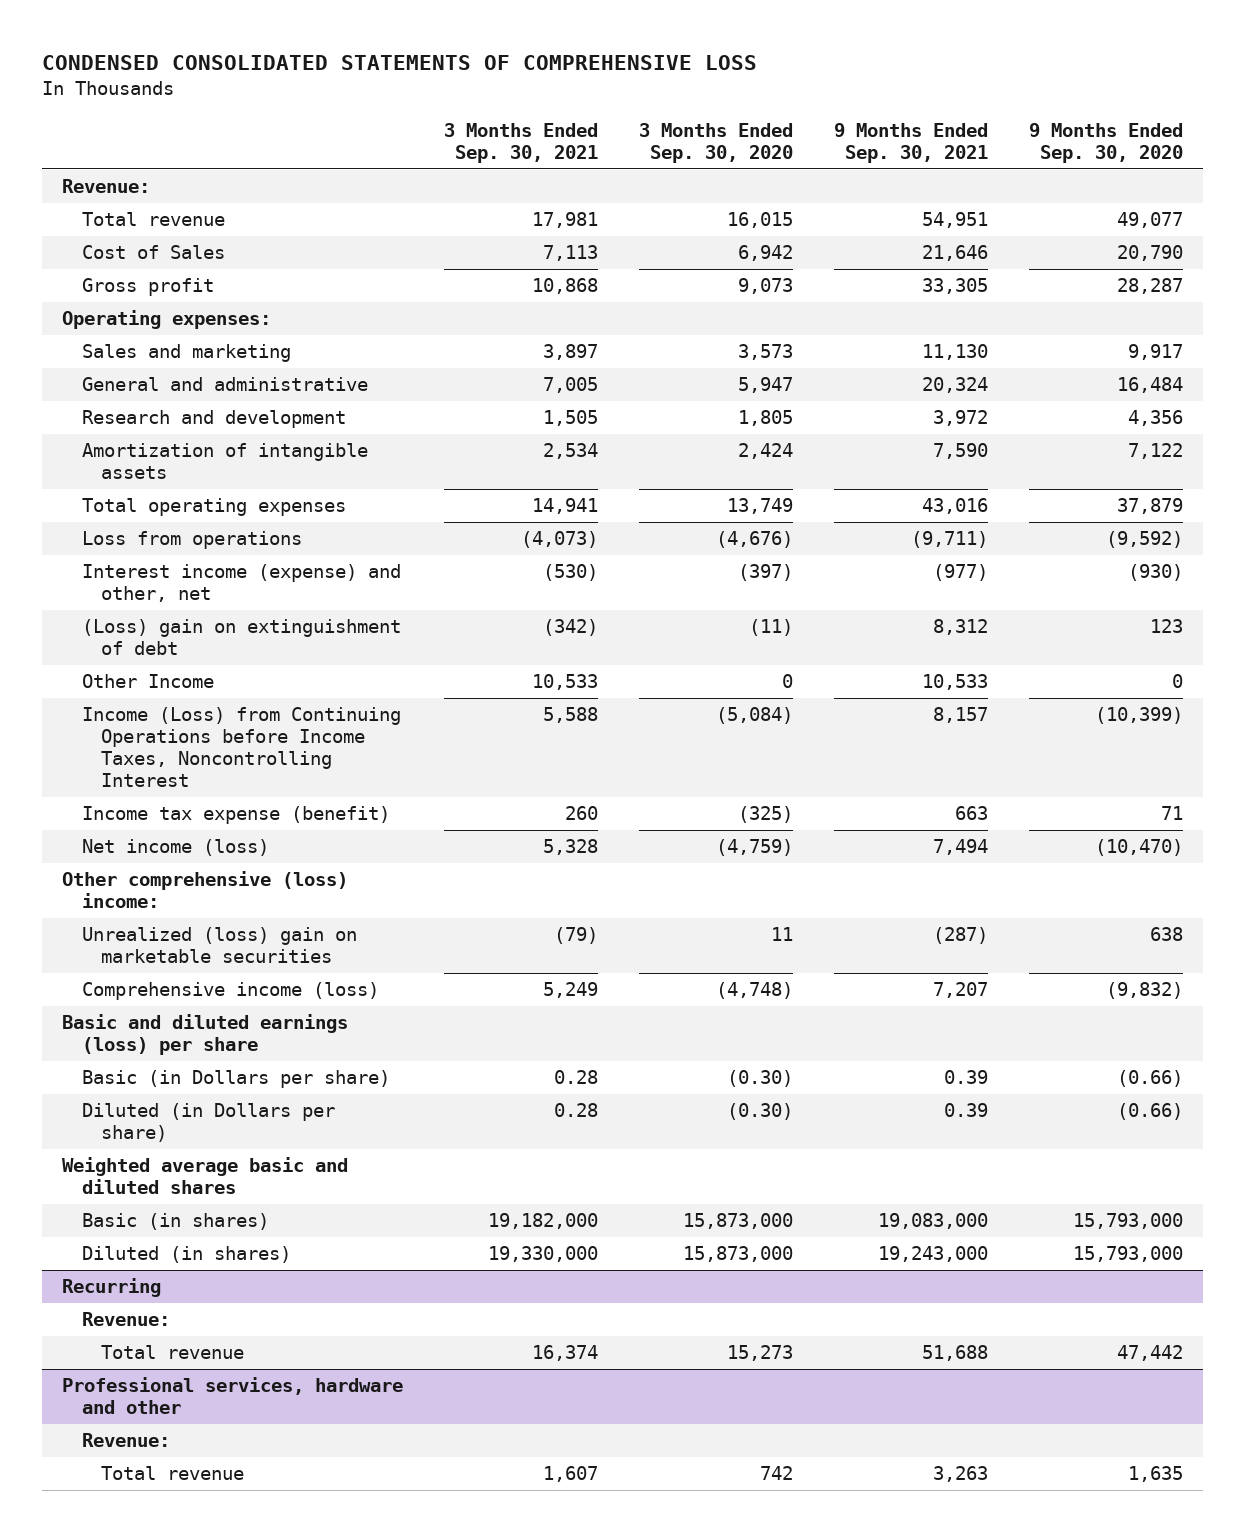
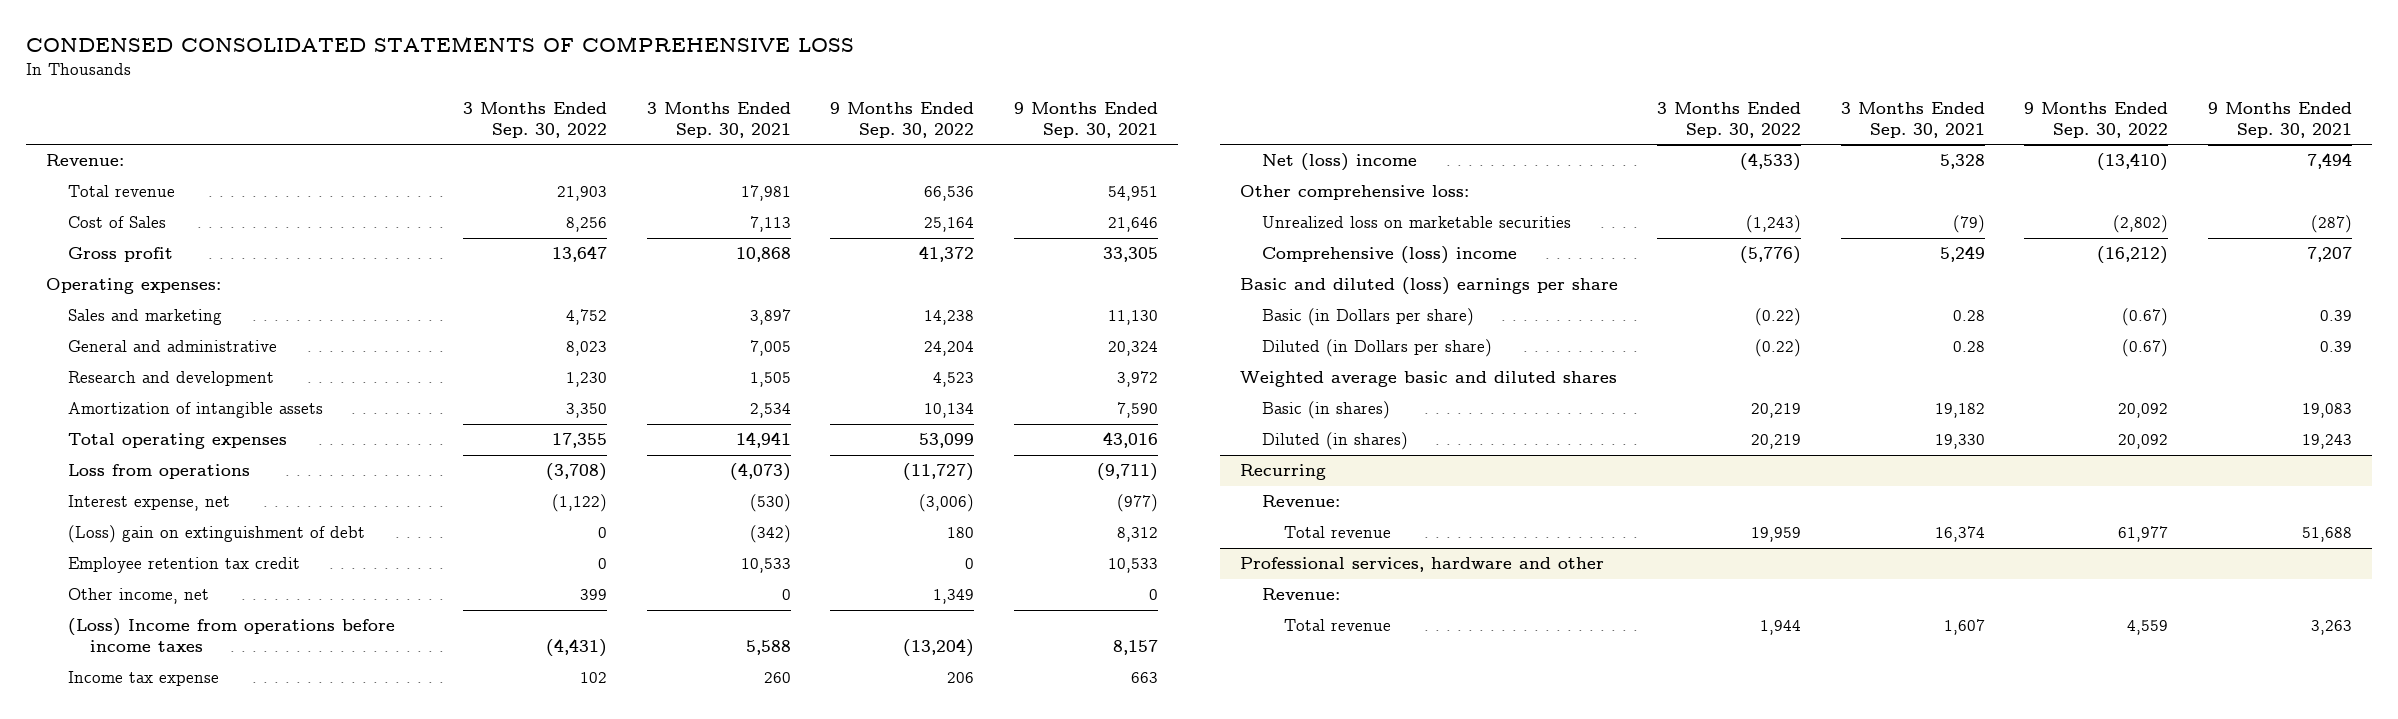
- | 3 Months Ended Sep. 30, 2021 | 3 Months Ended Sep. 30, 2020 | 9 Months Ended Sep. 30, 2021 | 9 Months Ended Sep. 30, 2020
+ | 3 Months Ended Sep. 30, 2022 | 3 Months Ended Sep. 30, 2021 | 9 Months Ended Sep. 30, 2022 | 9 Months Ended Sep. 30, 2021
- Interest income (expense) and other, net | (530) | (397) | (977) | (930)
+ Interest expense, net | (1,122) | (530) | (3,006) | (977)
- Other Income | 10,533 | 0 | 10,533 | 0
- Income (Loss) from Continuing Operations before Income Taxes, Noncontrolling Interest | 5,588 | (5,084) | 8,157 | (10,399)
- Income tax expense (benefit) | 260 | (325) | 663 | 71
- Net income (loss) | 5,328 | (4,759) | 7,494 | (10,470)
- Other comprehensive (loss) income:
- Unrealized (loss) gain on marketable securities | (79) | 11 | (287) | 638
- Comprehensive income (loss) | 5,249 | (4,748) | 7,207 | (9,832)
- Basic and diluted earnings (loss) per share
+ Employee retention tax credit | 0 | 10,533 | 0 | 10,533
+ Other income, net | 399 | 0 | 1,349 | 0
+ (Loss) Income from operations before income taxes | (4,431) | 5,588 | (13,204) | 8,157
+ Income tax expense | 102 | 260 | 206 | 663
+ Net (loss) income | (4,533) | 5,328 | (13,410) | 7,494
+ Other comprehensive loss:
+ Unrealized loss on marketable securities | (1,243) | (79) | (2,802) | (287)
+ Comprehensive (loss) income | (5,776) | 5,249 | (16,212) | 7,207
+ Basic and diluted (loss) earnings per share
- Basic (in shares) | 19,182,000 | 15,873,000 | 19,083,000 | 15,793,000
- Diluted (in shares) | 19,330,000 | 15,873,000 | 19,243,000 | 15,793,000
+ Basic (in shares) | 20,219 | 19,182 | 20,092 | 19,083
+ Diluted (in shares) | 20,219 | 19,330 | 20,092 | 19,243

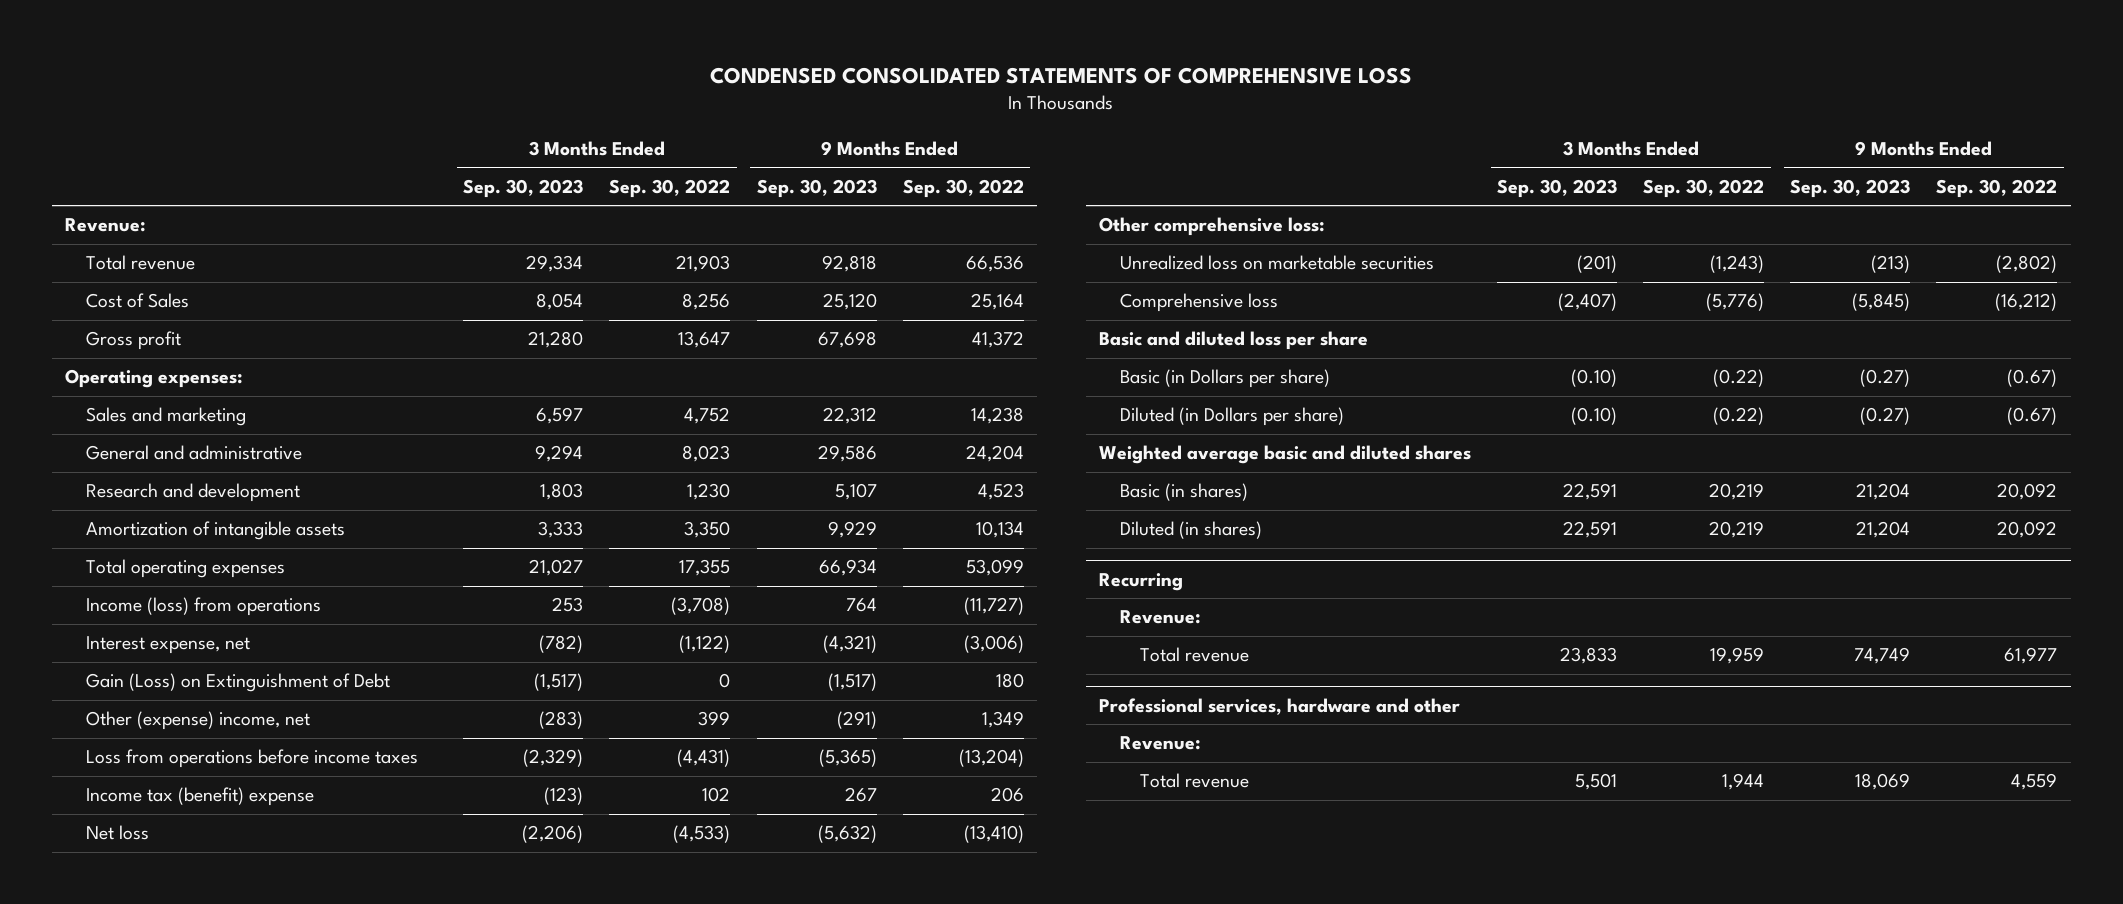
- | 3 Months Ended Sep. 30, 2022 | 3 Months Ended Sep. 30, 2021 | 9 Months Ended Sep. 30, 2022 | 9 Months Ended Sep. 30, 2021
+ | 3 Months Ended Sep. 30, 2023 | 3 Months Ended Sep. 30, 2022 | 9 Months Ended Sep. 30, 2023 | 9 Months Ended Sep. 30, 2022
- Loss from operations | (3,708) | (4,073) | (11,727) | (9,711)
+ Income (loss) from operations | 253 | (3,708) | 764 | (11,727)
- (Loss) gain on extinguishment of debt | 0 | (342) | 180 | 8,312
- Employee retention tax credit | 0 | 10,533 | 0 | 10,533
- Other income, net | 399 | 0 | 1,349 | 0
- (Loss) Income from operations before income taxes | (4,431) | 5,588 | (13,204) | 8,157
- Income tax expense | 102 | 260 | 206 | 663
- Net (loss) income | (4,533) | 5,328 | (13,410) | 7,494
+ Gain (Loss) on Extinguishment of Debt | (1,517) | 0 | (1,517) | 180
+ Other (expense) income, net | (283) | 399 | (291) | 1,349
+ Loss from operations before income taxes | (2,329) | (4,431) | (5,365) | (13,204)
+ Income tax (benefit) expense | (123) | 102 | 267 | 206
+ Net loss | (2,206) | (4,533) | (5,632) | (13,410)
- Comprehensive (loss) income | (5,776) | 5,249 | (16,212) | 7,207
- Basic and diluted (loss) earnings per share
+ Comprehensive loss | (2,407) | (5,776) | (5,845) | (16,212)
+ Basic and diluted loss per share

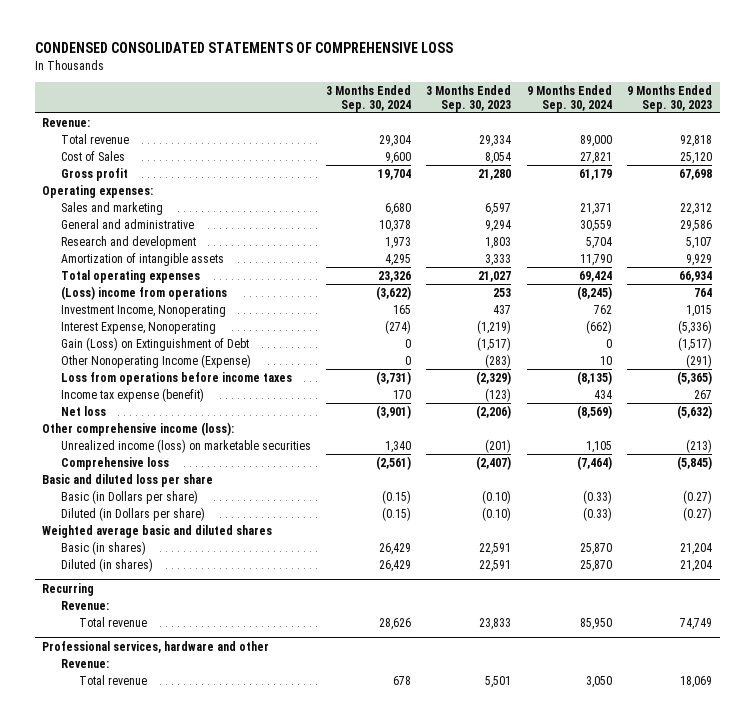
- | 3 Months Ended Sep. 30, 2023 | 3 Months Ended Sep. 30, 2022 | 9 Months Ended Sep. 30, 2023 | 9 Months Ended Sep. 30, 2022
+ | 3 Months Ended Sep. 30, 2024 | 3 Months Ended Sep. 30, 2023 | 9 Months Ended Sep. 30, 2024 | 9 Months Ended Sep. 30, 2023
- Income (loss) from operations | 253 | (3,708) | 764 | (11,727)
- Interest expense, net | (782) | (1,122) | (4,321) | (3,006)
+ (Loss) income from operations | (3,622) | 253 | (8,245) | 764
+ Investment Income, Nonoperating | 165 | 437 | 762 | 1,015
+ Interest Expense, Nonoperating | (274) | (1,219) | (662) | (5,336)
- Other (expense) income, net | (283) | 399 | (291) | 1,349
+ Other Nonoperating Income (Expense) | 0 | (283) | 10 | (291)
- Income tax (benefit) expense | (123) | 102 | 267 | 206
+ Income tax expense (benefit) | 170 | (123) | 434 | 267
- Other comprehensive loss:
- Unrealized loss on marketable securities | (201) | (1,243) | (213) | (2,802)
+ Other comprehensive income (loss):
+ Unrealized income (loss) on marketable securities | 1,340 | (201) | 1,105 | (213)

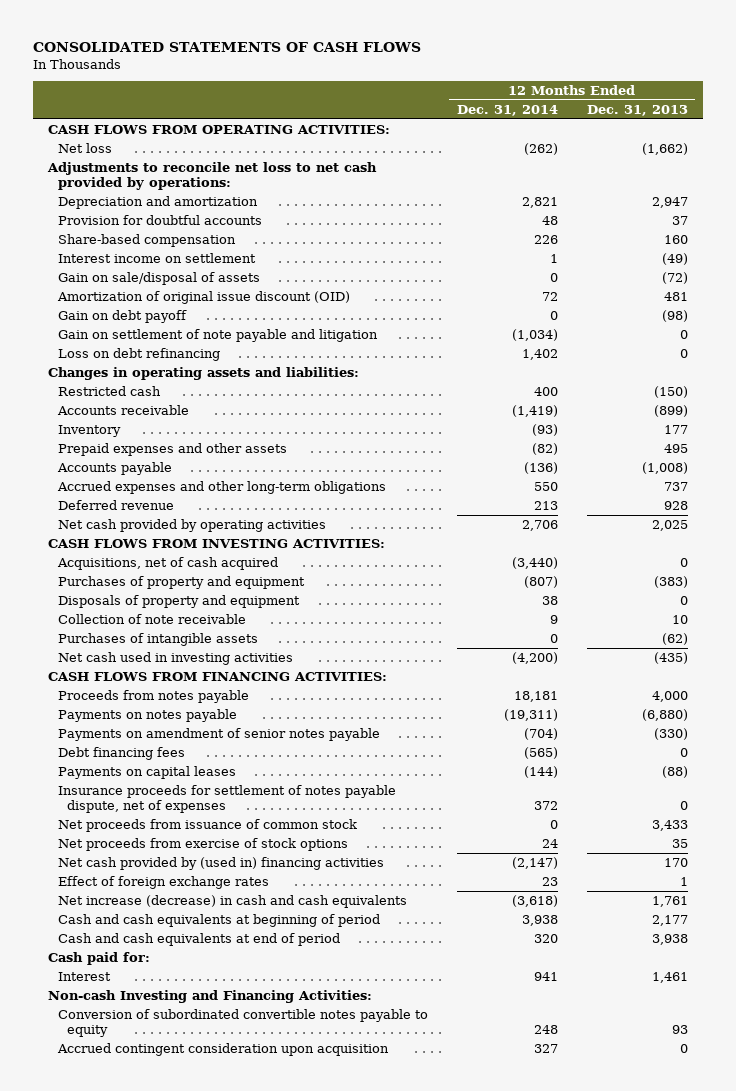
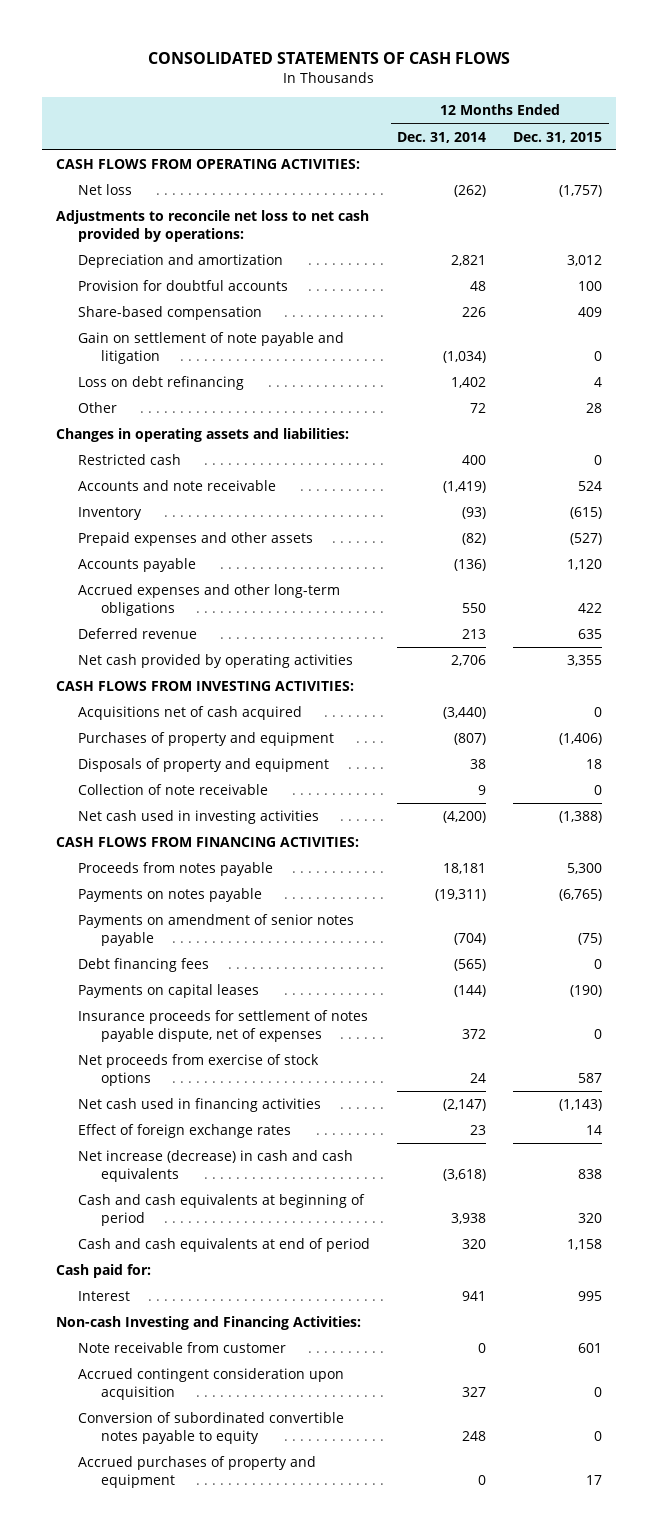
- | 12 Months Ended Dec. 31, 2014 | 12 Months Ended Dec. 31, 2013
+ | 12 Months Ended Dec. 31, 2014 | 12 Months Ended Dec. 31, 2015
- Interest income on settlement | 1 | (49)
- Gain on sale/disposal of assets | 0 | (72)
- Amortization of original issue discount (OID) | 72 | 481
- Gain on debt payoff | 0 | (98)
+ Other | 72 | 28
- Accounts receivable | (1,419) | (899)
+ Accounts and note receivable | (1,419) | 524
- Acquisitions, net of cash acquired | (3,440) | 0
+ Acquisitions net of cash acquired | (3,440) | 0
- Purchases of intangible assets | 0 | (62)
- Net proceeds from issuance of common stock | 0 | 3,433
- Net cash provided by (used in) financing activities | (2,147) | 170
+ Net cash used in financing activities | (2,147) | (1,143)
+ Note receivable from customer | 0 | 601
moved down: Conversion of subordinated convertible notes payable to equity | 248 | 0
+ Accrued purchases of property and equipment | 0 | 17

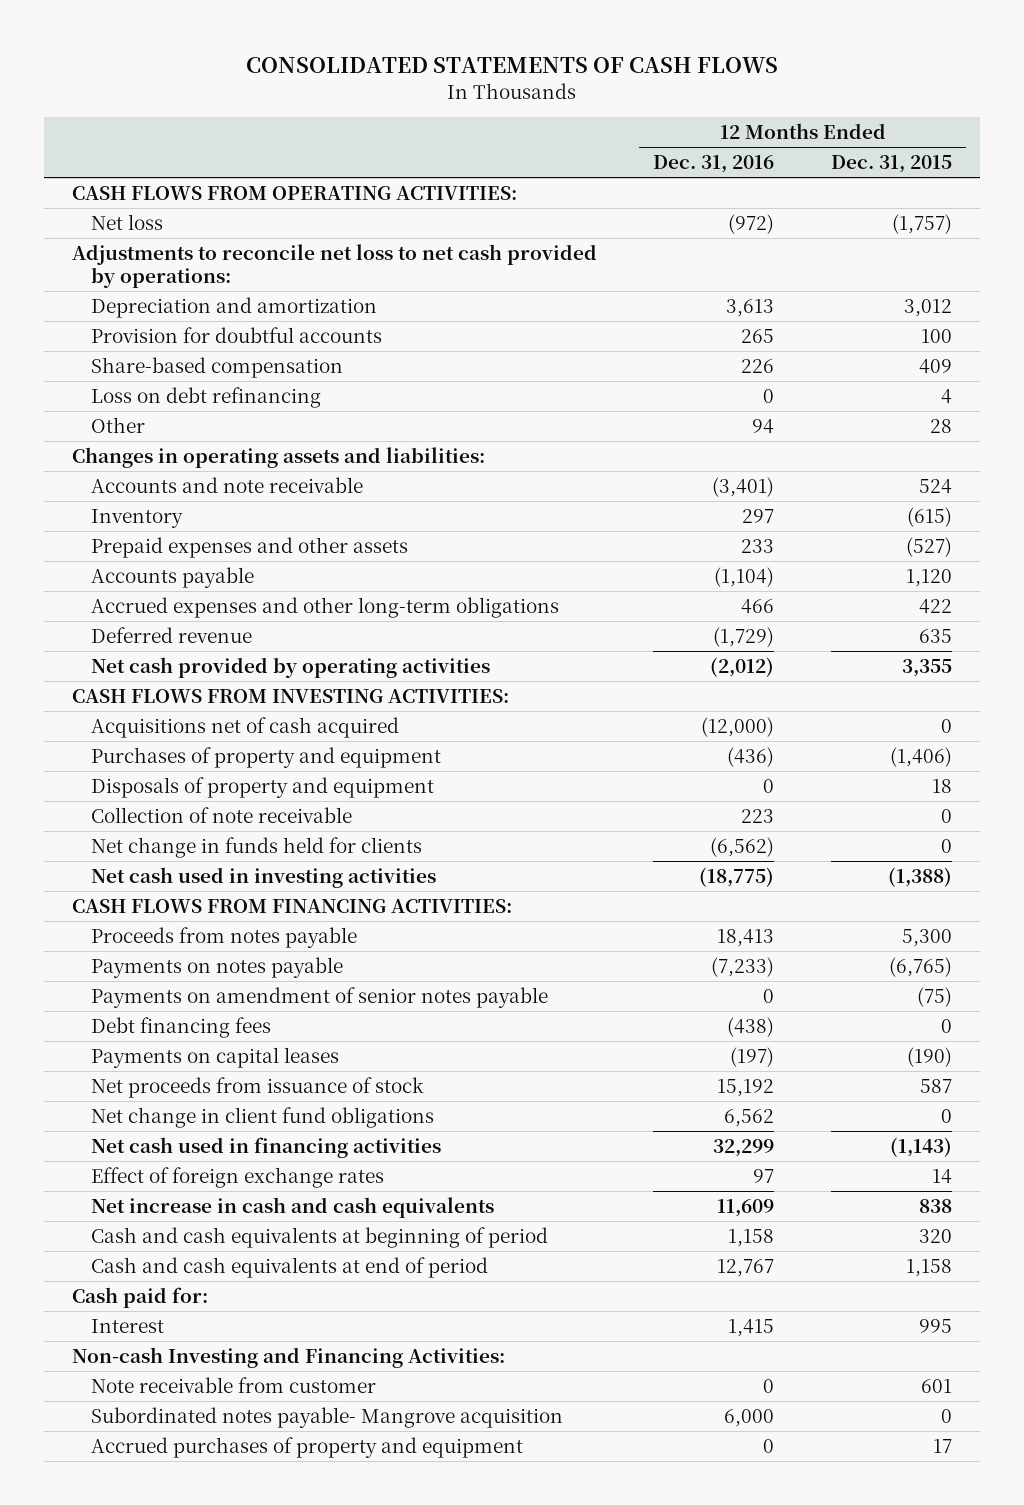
- | 12 Months Ended Dec. 31, 2014 | 12 Months Ended Dec. 31, 2015
+ | 12 Months Ended Dec. 31, 2016 | 12 Months Ended Dec. 31, 2015
- Gain on settlement of note payable and litigation | (1,034) | 0
- Restricted cash | 400 | 0
+ Net change in funds held for clients | (6,562) | 0
- Insurance proceeds for settlement of notes payable dispute, net of expenses | 372 | 0
- Net proceeds from exercise of stock options | 24 | 587
+ Net proceeds from issuance of stock | 15,192 | 587
+ Net change in client fund obligations | 6,562 | 0
- Net increase (decrease) in cash and cash equivalents | (3,618) | 838
+ Net increase in cash and cash equivalents | 11,609 | 838
- Accrued contingent consideration upon acquisition | 327 | 0
- Conversion of subordinated convertible notes payable to equity | 248 | 0
+ Subordinated notes payable- Mangrove acquisition | 6,000 | 0

